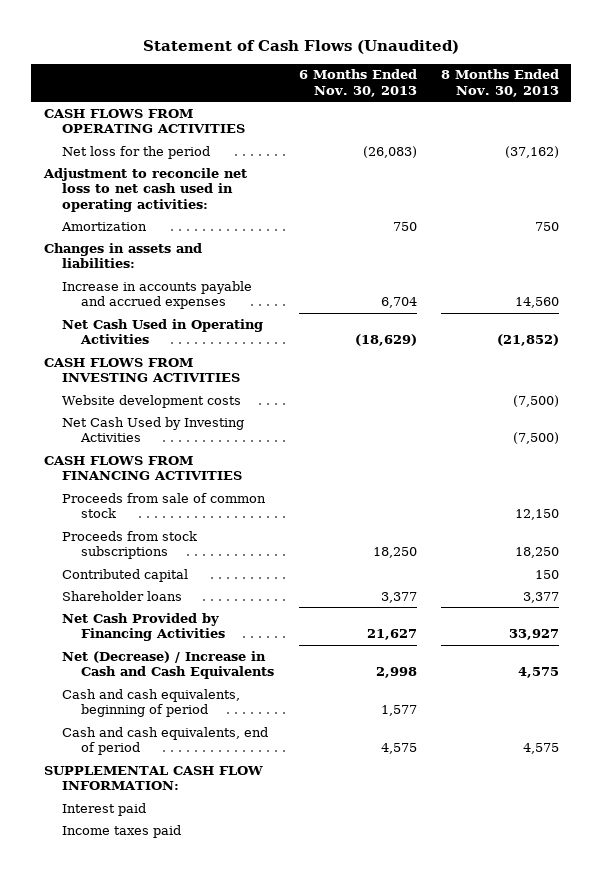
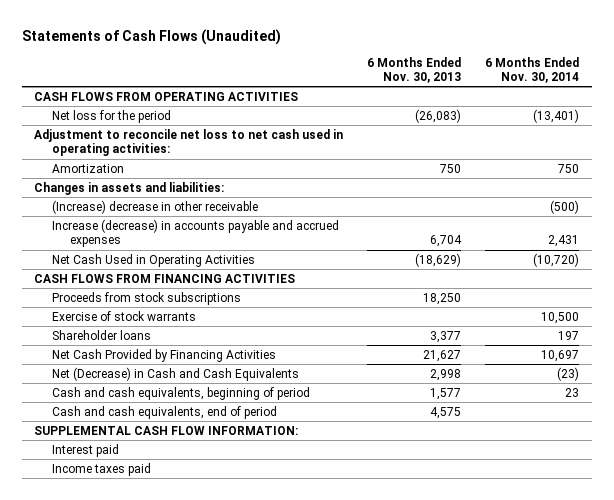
- Statement of Cash Flows (Unaudited)
+ Statements of Cash Flows (Unaudited)
- | 6 Months Ended Nov. 30, 2013 | 8 Months Ended Nov. 30, 2013
+ | 6 Months Ended Nov. 30, 2013 | 6 Months Ended Nov. 30, 2014
- Increase in accounts payable and accrued expenses | 6,704 | 14,560
+ (Increase) decrease in other receivable | | (500)
+ Increase (decrease) in accounts payable and accrued expenses | 6,704 | 2,431
- CASH FLOWS FROM INVESTING ACTIVITIES
- Website development costs | | (7,500)
- Net Cash Used by Investing Activities | | (7,500)
- Proceeds from sale of common stock | | 12,150
- Contributed capital | | 150
+ Exercise of stock warrants | | 10,500
- Net (Decrease) / Increase in Cash and Cash Equivalents | 2,998 | 4,575
+ Net (Decrease) in Cash and Cash Equivalents | 2,998 | (23)

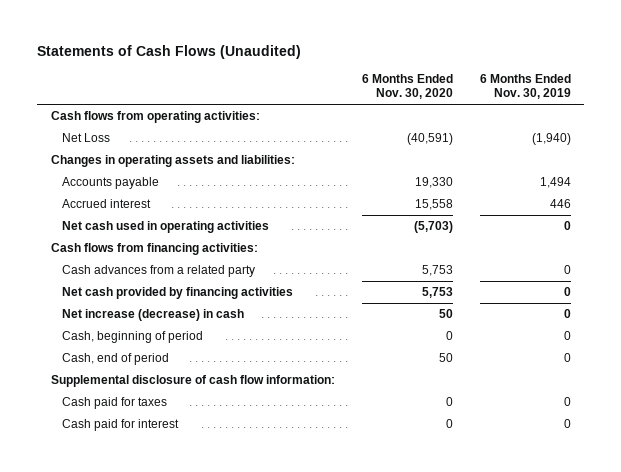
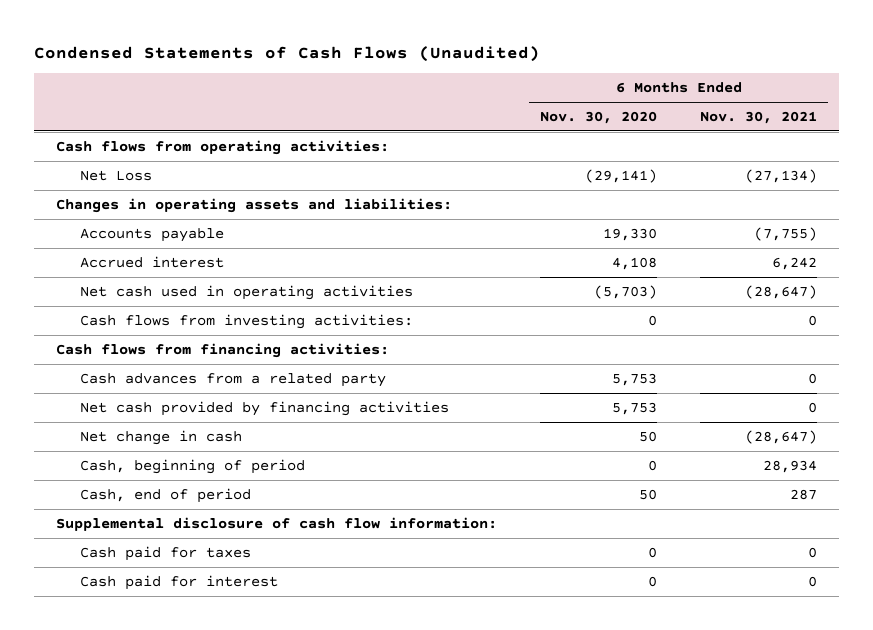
- Statements of Cash Flows (Unaudited)
+ Condensed Statements of Cash Flows (Unaudited)
- | 6 Months Ended Nov. 30, 2020 | 6 Months Ended Nov. 30, 2019
+ | 6 Months Ended Nov. 30, 2020 | 6 Months Ended Nov. 30, 2021
- Net Loss | (40,591) | (1,940)
+ Net Loss | (29,141) | (27,134)
- Accrued interest | 15,558 | 446
+ Accrued interest | 4,108 | 6,242
+ Cash flows from investing activities: | 0 | 0
- Net increase (decrease) in cash | 50 | 0
+ Net change in cash | 50 | (28,647)

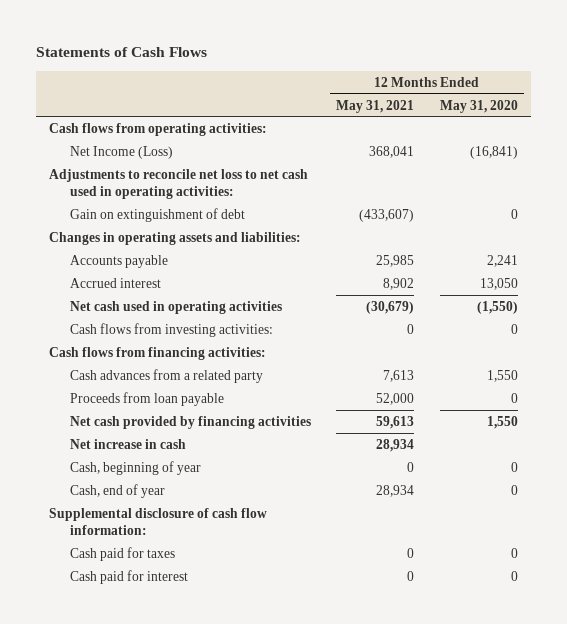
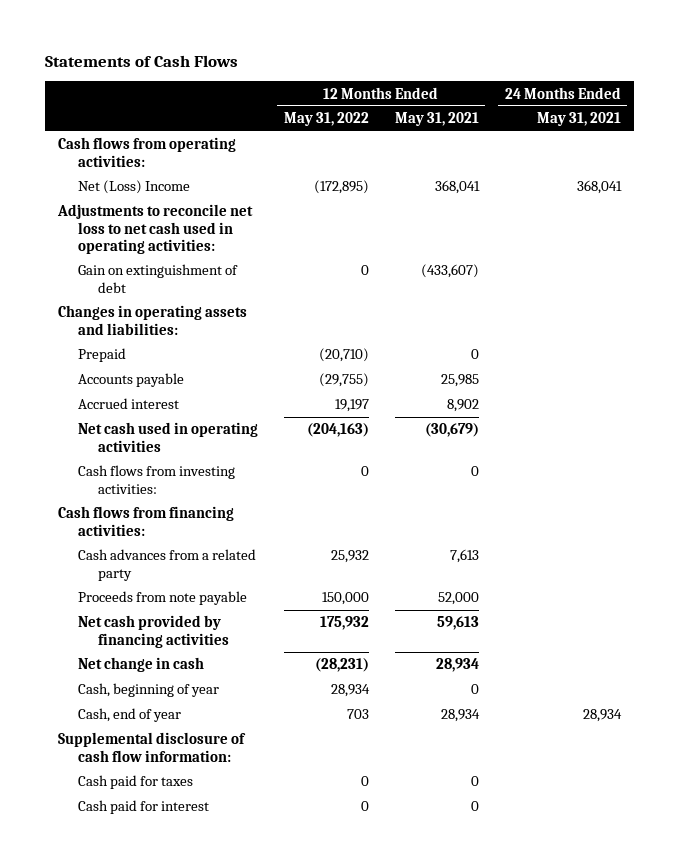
- | 12 Months Ended May 31, 2021 | 12 Months Ended May 31, 2020
+ | 12 Months Ended May 31, 2022 | 12 Months Ended May 31, 2021 | 24 Months Ended May 31, 2021
- Net Income (Loss) | 368,041 | (16,841)
+ Net (Loss) Income | (172,895) | 368,041 | 368,041
+ Prepaid | (20,710) | 0 |
- Proceeds from loan payable | 52,000 | 0
+ Proceeds from note payable | 150,000 | 52,000 |
- Net increase in cash | 28,934 |
+ Net change in cash | (28,231) | 28,934 |

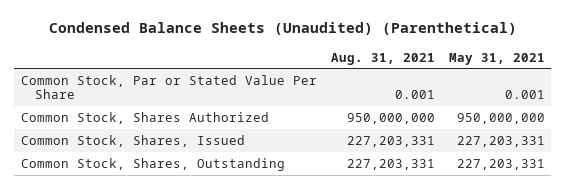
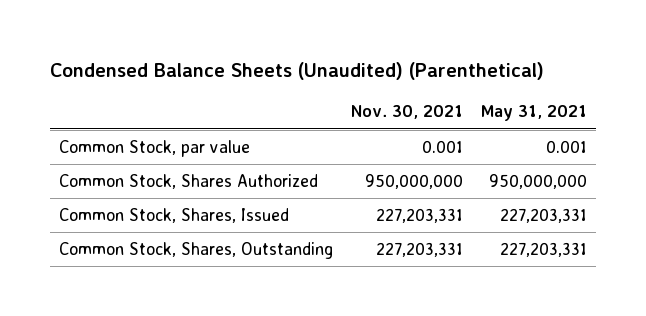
- | Aug. 31, 2021 | May 31, 2021
+ | Nov. 30, 2021 | May 31, 2021
- Common Stock, Par or Stated Value Per Share | 0.001 | 0.001
+ Common Stock, par value | 0.001 | 0.001

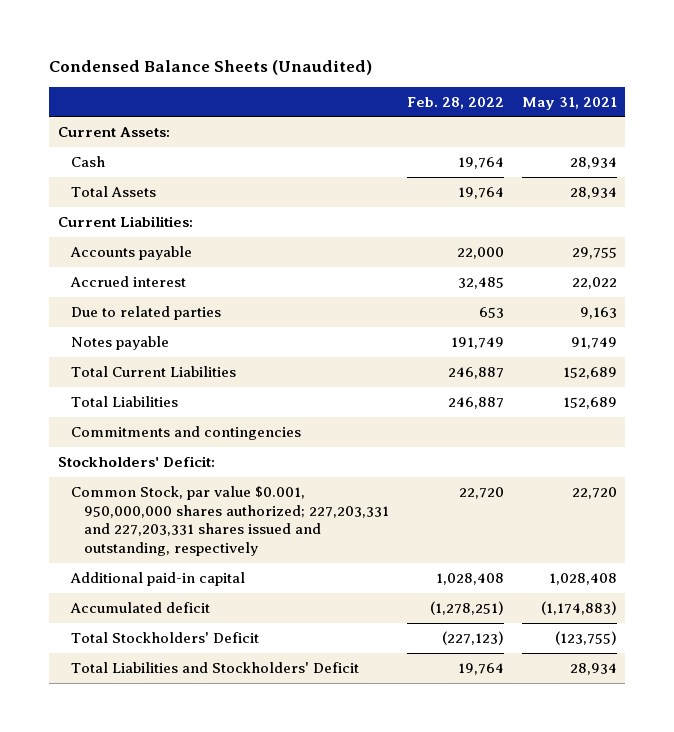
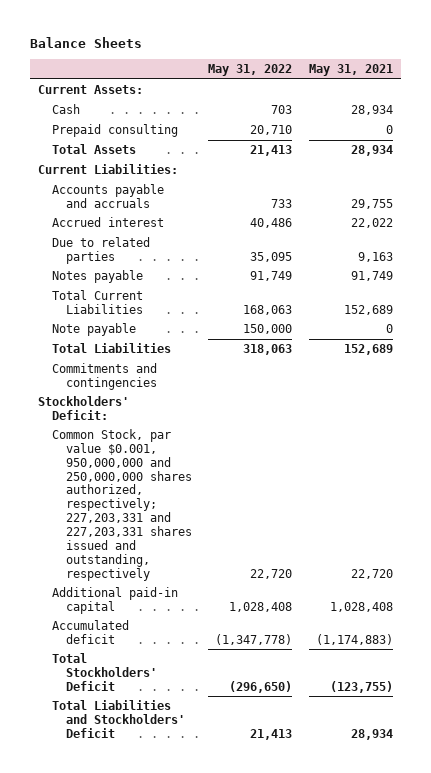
- Condensed Balance Sheets (Unaudited)
+ Balance Sheets
- | Feb. 28, 2022 | May 31, 2021
+ | May 31, 2022 | May 31, 2021
+ Prepaid consulting | 20,710 | 0
- Accounts payable | 22,000 | 29,755
+ Accounts payable and accruals | 733 | 29,755
+ Note payable | 150,000 | 0
- Common Stock, par value $0.001, 950,000,000 shares authorized; 227,203,331 and 227,203,331 shares issued and outstanding, respectively | 22,720 | 22,720
+ Common Stock, par value $0.001, 950,000,000 and 250,000,000 shares authorized, respectively; 227,203,331 and 227,203,331 shares issued and outstanding, respectively | 22,720 | 22,720

